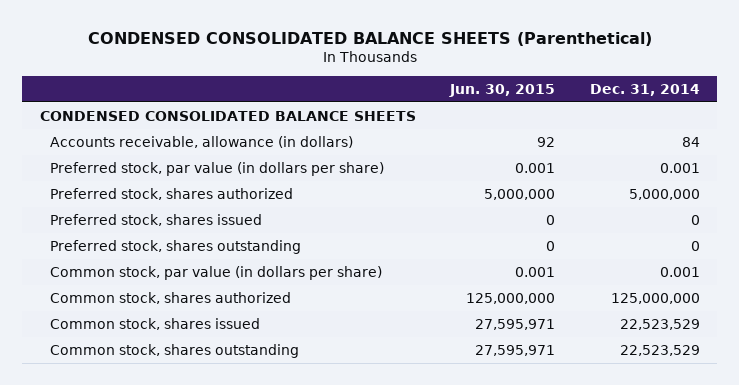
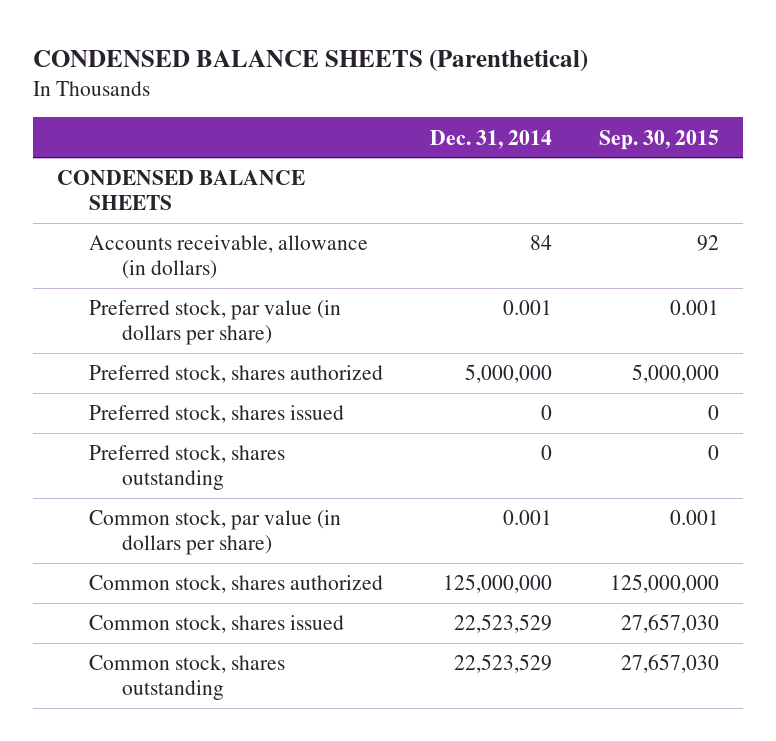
- CONDENSED CONSOLIDATED BALANCE SHEETS (Parenthetical)
+ CONDENSED BALANCE SHEETS (Parenthetical)
- | Jun. 30, 2015 | Dec. 31, 2014
+ | Dec. 31, 2014 | Sep. 30, 2015
- CONDENSED CONSOLIDATED BALANCE SHEETS
+ CONDENSED BALANCE SHEETS

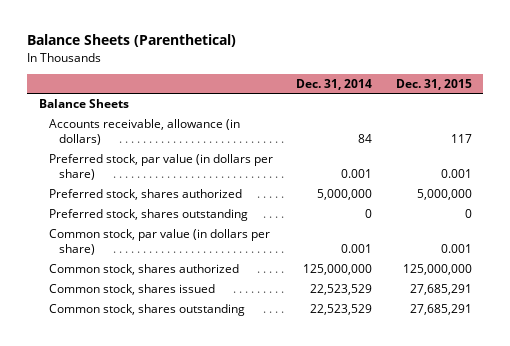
- CONDENSED BALANCE SHEETS (Parenthetical)
+ Balance Sheets (Parenthetical)
- | Dec. 31, 2014 | Sep. 30, 2015
+ | Dec. 31, 2014 | Dec. 31, 2015
- CONDENSED BALANCE SHEETS
+ Balance Sheets
- Preferred stock, shares issued | 0 | 0

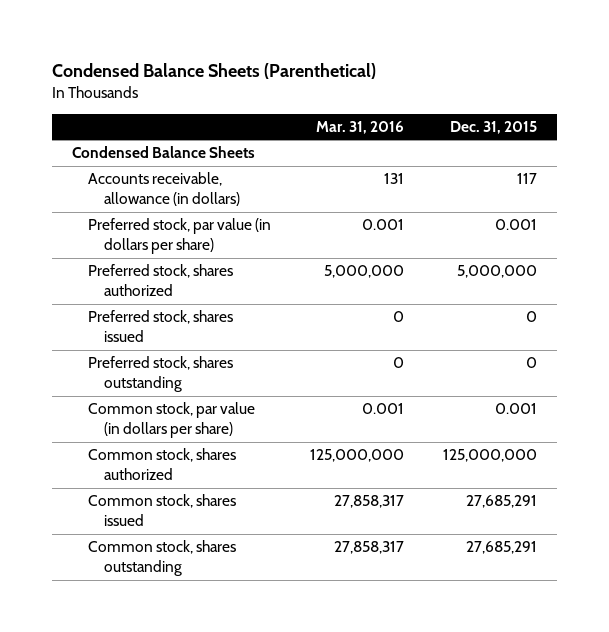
- Balance Sheets (Parenthetical)
+ Condensed Balance Sheets (Parenthetical)
- | Dec. 31, 2014 | Dec. 31, 2015
+ | Mar. 31, 2016 | Dec. 31, 2015
- Balance Sheets
+ Condensed Balance Sheets
+ Preferred stock, shares issued | 0 | 0

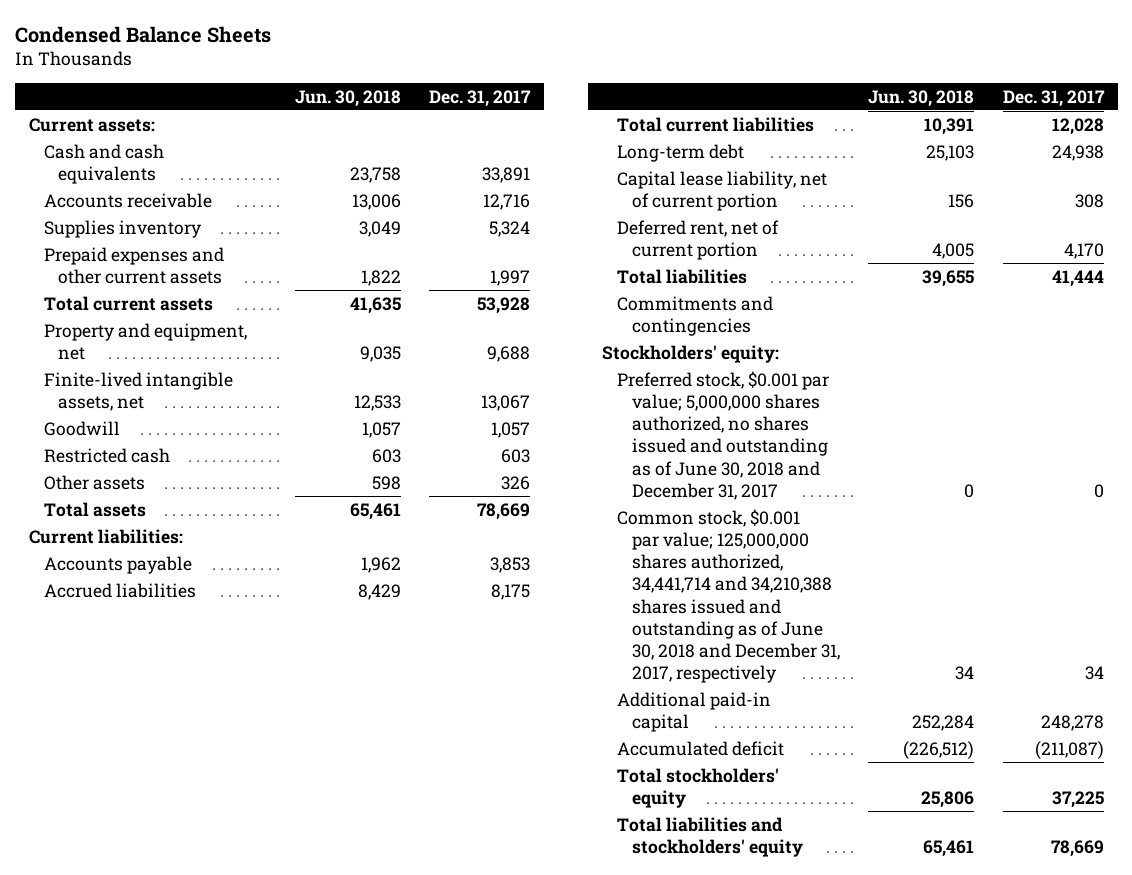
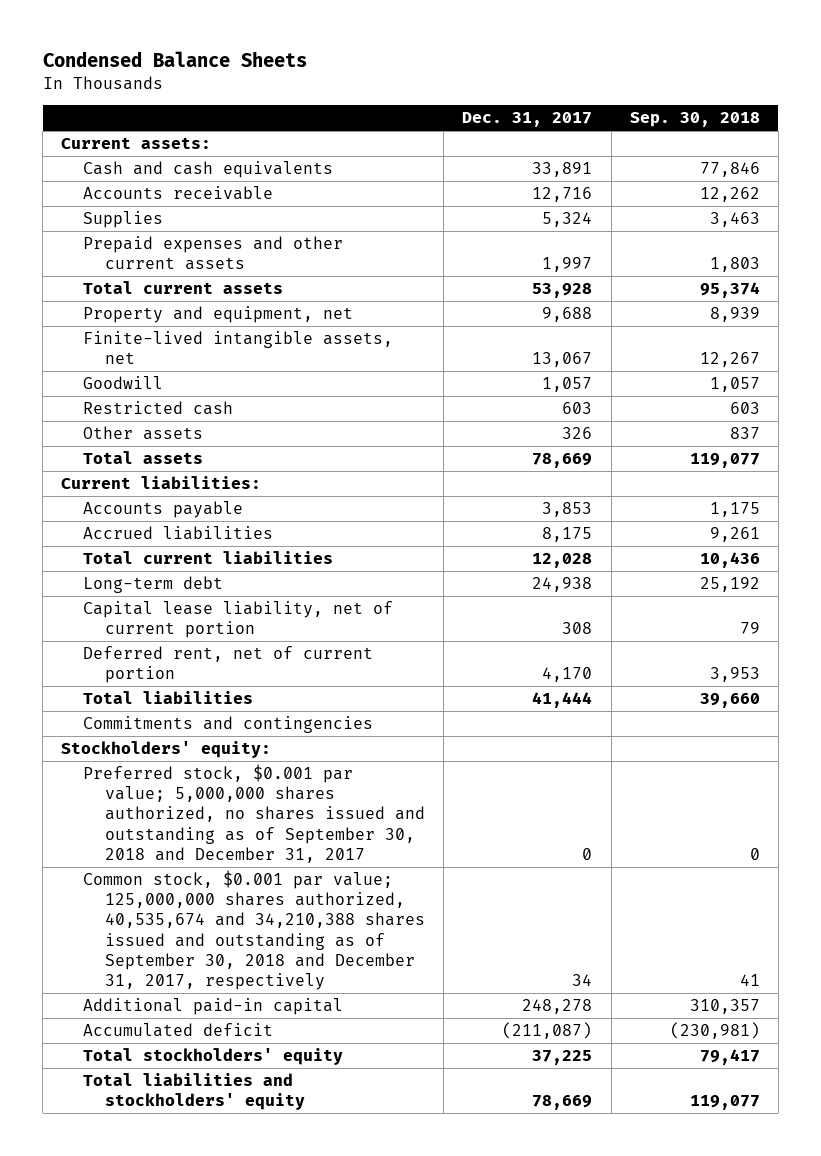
- | Jun. 30, 2018 | Dec. 31, 2017
+ | Dec. 31, 2017 | Sep. 30, 2018
- Supplies inventory | 3,049 | 5,324
+ Supplies | 5,324 | 3,463
- Preferred stock, $0.001 par value; 5,000,000 shares authorized, no shares issued and outstanding as of June 30, 2018 and December 31, 2017 | 0 | 0
- Common stock, $0.001 par value; 125,000,000 shares authorized, 34,441,714 and 34,210,388 shares issued and outstanding as of June 30, 2018 and December 31, 2017, respectively | 34 | 34
+ Preferred stock, $0.001 par value; 5,000,000 shares authorized, no shares issued and outstanding as of September 30, 2018 and December 31, 2017 | 0 | 0
+ Common stock, $0.001 par value; 125,000,000 shares authorized, 40,535,674 and 34,210,388 shares issued and outstanding as of September 30, 2018 and December 31, 2017, respectively | 34 | 41

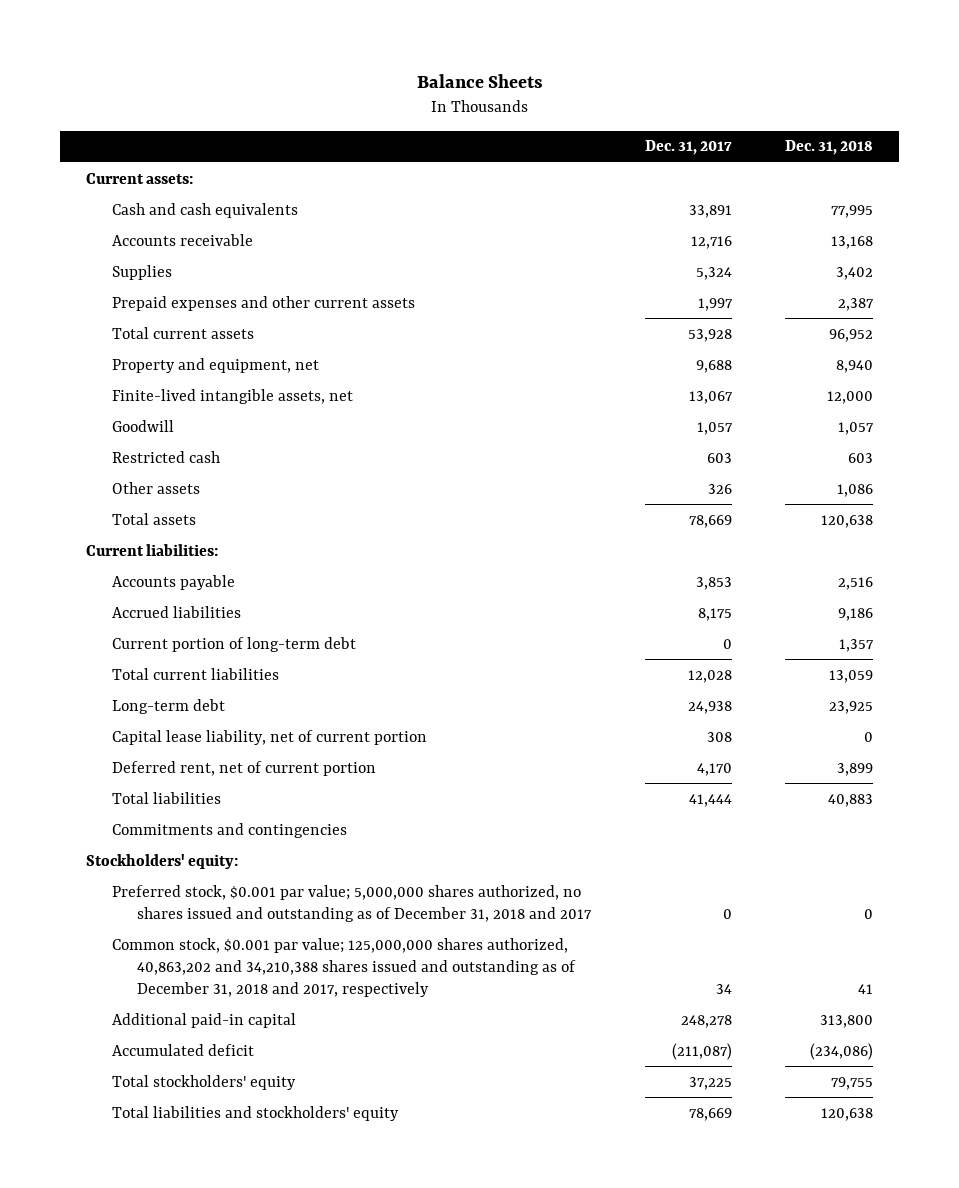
- Condensed Balance Sheets
+ Balance Sheets
- | Dec. 31, 2017 | Sep. 30, 2018
+ | Dec. 31, 2017 | Dec. 31, 2018
+ Current portion of long-term debt | 0 | 1,357
- Preferred stock, $0.001 par value; 5,000,000 shares authorized, no shares issued and outstanding as of September 30, 2018 and December 31, 2017 | 0 | 0
- Common stock, $0.001 par value; 125,000,000 shares authorized, 40,535,674 and 34,210,388 shares issued and outstanding as of September 30, 2018 and December 31, 2017, respectively | 34 | 41
+ Preferred stock, $0.001 par value; 5,000,000 shares authorized, no shares issued and outstanding as of December 31, 2018 and 2017 | 0 | 0
+ Common stock, $0.001 par value; 125,000,000 shares authorized, 40,863,202 and 34,210,388 shares issued and outstanding as of December 31, 2018 and 2017, respectively | 34 | 41

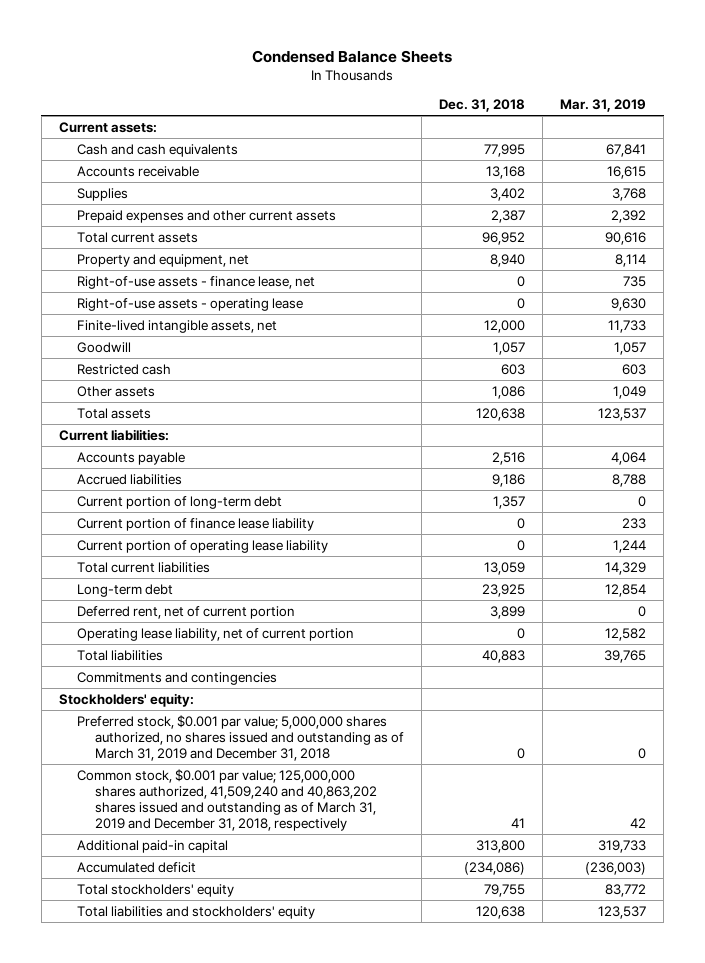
- Balance Sheets
+ Condensed Balance Sheets
- | Dec. 31, 2017 | Dec. 31, 2018
+ | Dec. 31, 2018 | Mar. 31, 2019
+ Right-of-use assets - finance lease, net | 0 | 735
+ Right-of-use assets - operating lease | 0 | 9,630
+ Current portion of finance lease liability | 0 | 233
+ Current portion of operating lease liability | 0 | 1,244
- Capital lease liability, net of current portion | 308 | 0
+ Operating lease liability, net of current portion | 0 | 12,582
- Preferred stock, $0.001 par value; 5,000,000 shares authorized, no shares issued and outstanding as of December 31, 2018 and 2017 | 0 | 0
- Common stock, $0.001 par value; 125,000,000 shares authorized, 40,863,202 and 34,210,388 shares issued and outstanding as of December 31, 2018 and 2017, respectively | 34 | 41
+ Preferred stock, $0.001 par value; 5,000,000 shares authorized, no shares issued and outstanding as of March 31, 2019 and December 31, 2018 | 0 | 0
+ Common stock, $0.001 par value; 125,000,000 shares authorized, 41,509,240 and 40,863,202 shares issued and outstanding as of March 31, 2019 and December 31, 2018, respectively | 41 | 42

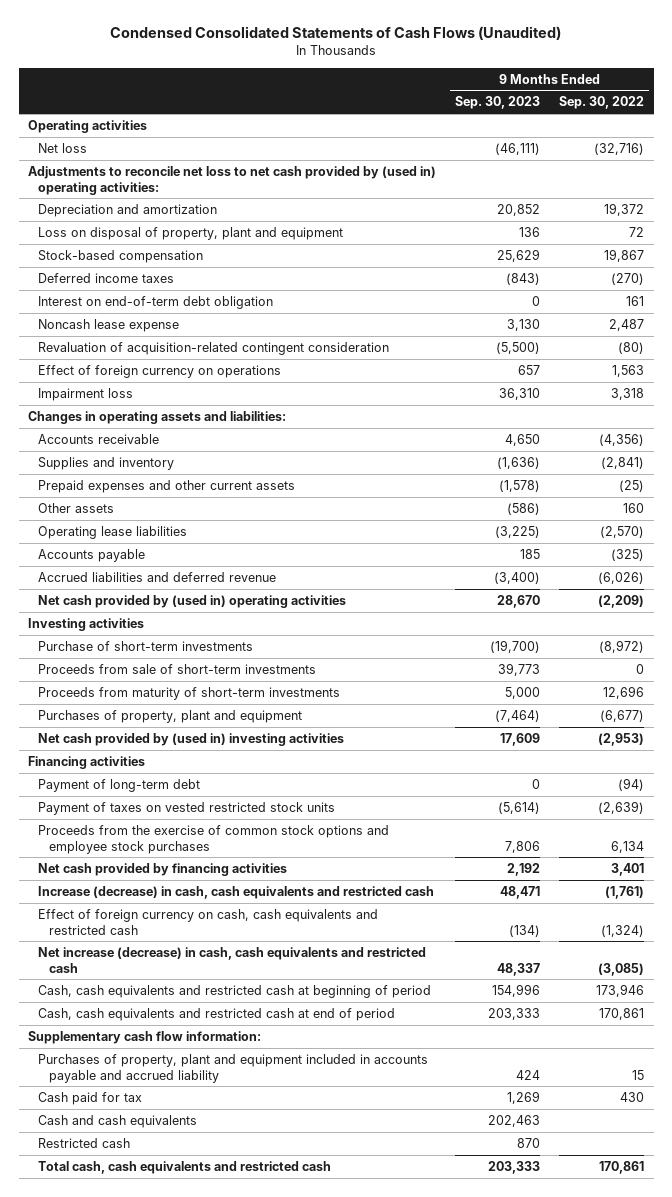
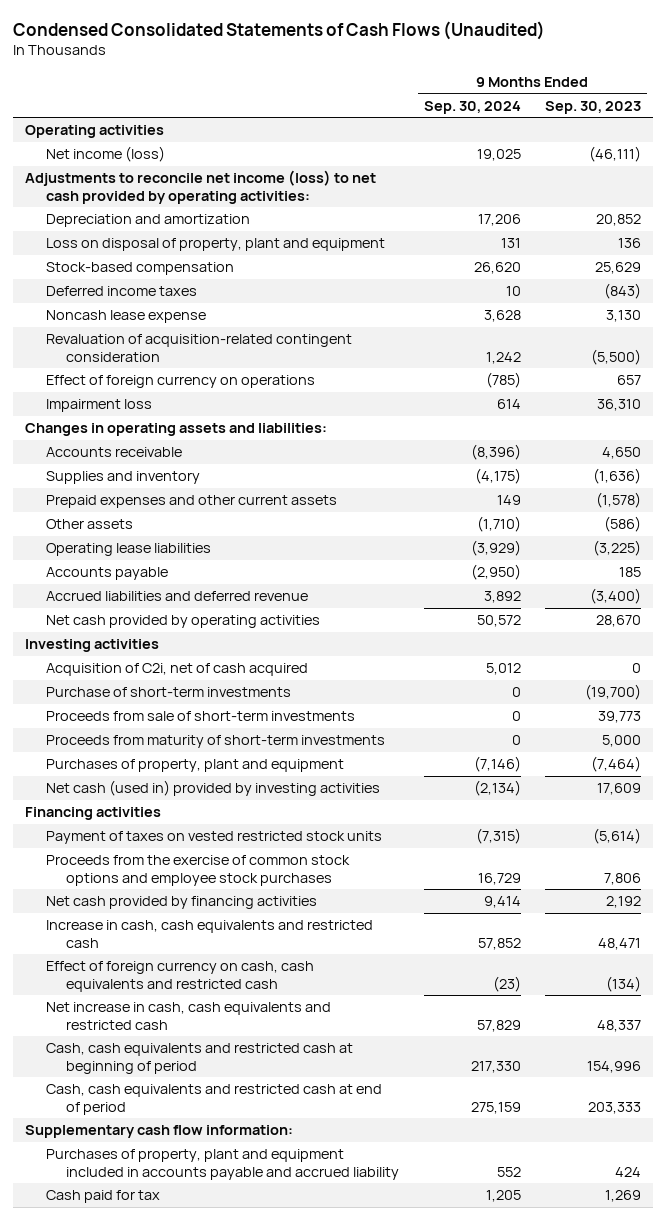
- | 9 Months Ended Sep. 30, 2023 | 9 Months Ended Sep. 30, 2022
+ | 9 Months Ended Sep. 30, 2024 | 9 Months Ended Sep. 30, 2023
- Net loss | (46,111) | (32,716)
- Adjustments to reconcile net loss to net cash provided by (used in) operating activities:
+ Net income (loss) | 19,025 | (46,111)
+ Adjustments to reconcile net income (loss) to net cash provided by operating activities:
- Interest on end-of-term debt obligation | 0 | 161
- Net cash provided by (used in) operating activities | 28,670 | (2,209)
+ Net cash provided by operating activities | 50,572 | 28,670
+ Acquisition of C2i, net of cash acquired | 5,012 | 0
- Net cash provided by (used in) investing activities | 17,609 | (2,953)
+ Net cash (used in) provided by investing activities | (2,134) | 17,609
- Payment of long-term debt | 0 | (94)
- Increase (decrease) in cash, cash equivalents and restricted cash | 48,471 | (1,761)
+ Increase in cash, cash equivalents and restricted cash | 57,852 | 48,471
- Net increase (decrease) in cash, cash equivalents and restricted cash | 48,337 | (3,085)
+ Net increase in cash, cash equivalents and restricted cash | 57,829 | 48,337
- Cash and cash equivalents | 202,463 |
- Restricted cash | 870 |
- Total cash, cash equivalents and restricted cash | 203,333 | 170,861

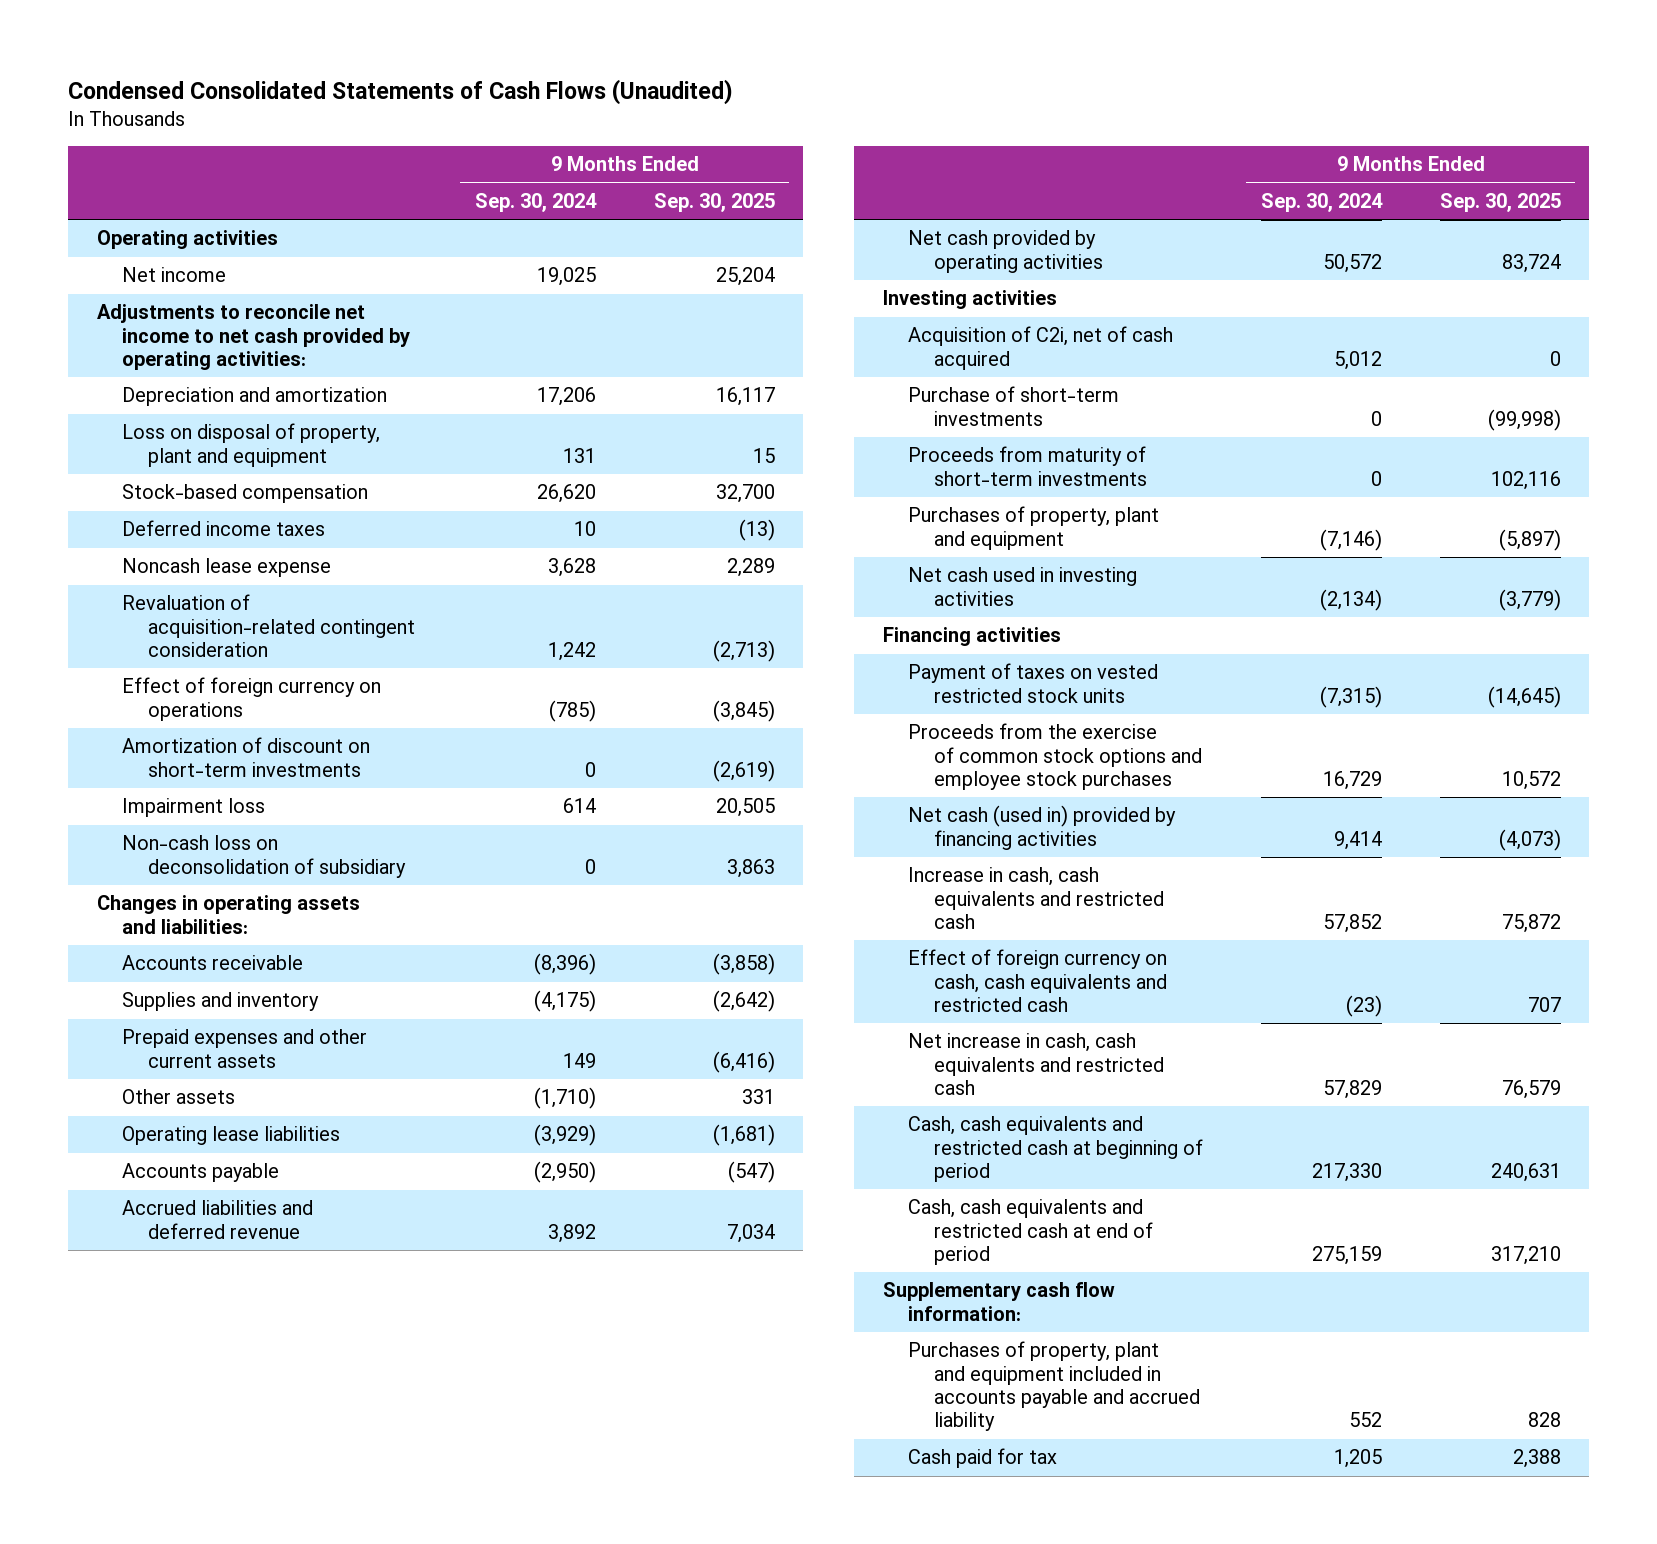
- | 9 Months Ended Sep. 30, 2024 | 9 Months Ended Sep. 30, 2023
+ | 9 Months Ended Sep. 30, 2024 | 9 Months Ended Sep. 30, 2025
- Net income (loss) | 19,025 | (46,111)
- Adjustments to reconcile net income (loss) to net cash provided by operating activities:
+ Net income | 19,025 | 25,204
+ Adjustments to reconcile net income to net cash provided by operating activities:
+ Amortization of discount on short-term investments | 0 | (2,619)
+ Non-cash loss on deconsolidation of subsidiary | 0 | 3,863
- Proceeds from sale of short-term investments | 0 | 39,773
- Net cash (used in) provided by investing activities | (2,134) | 17,609
+ Net cash used in investing activities | (2,134) | (3,779)
- Net cash provided by financing activities | 9,414 | 2,192
+ Net cash (used in) provided by financing activities | 9,414 | (4,073)

